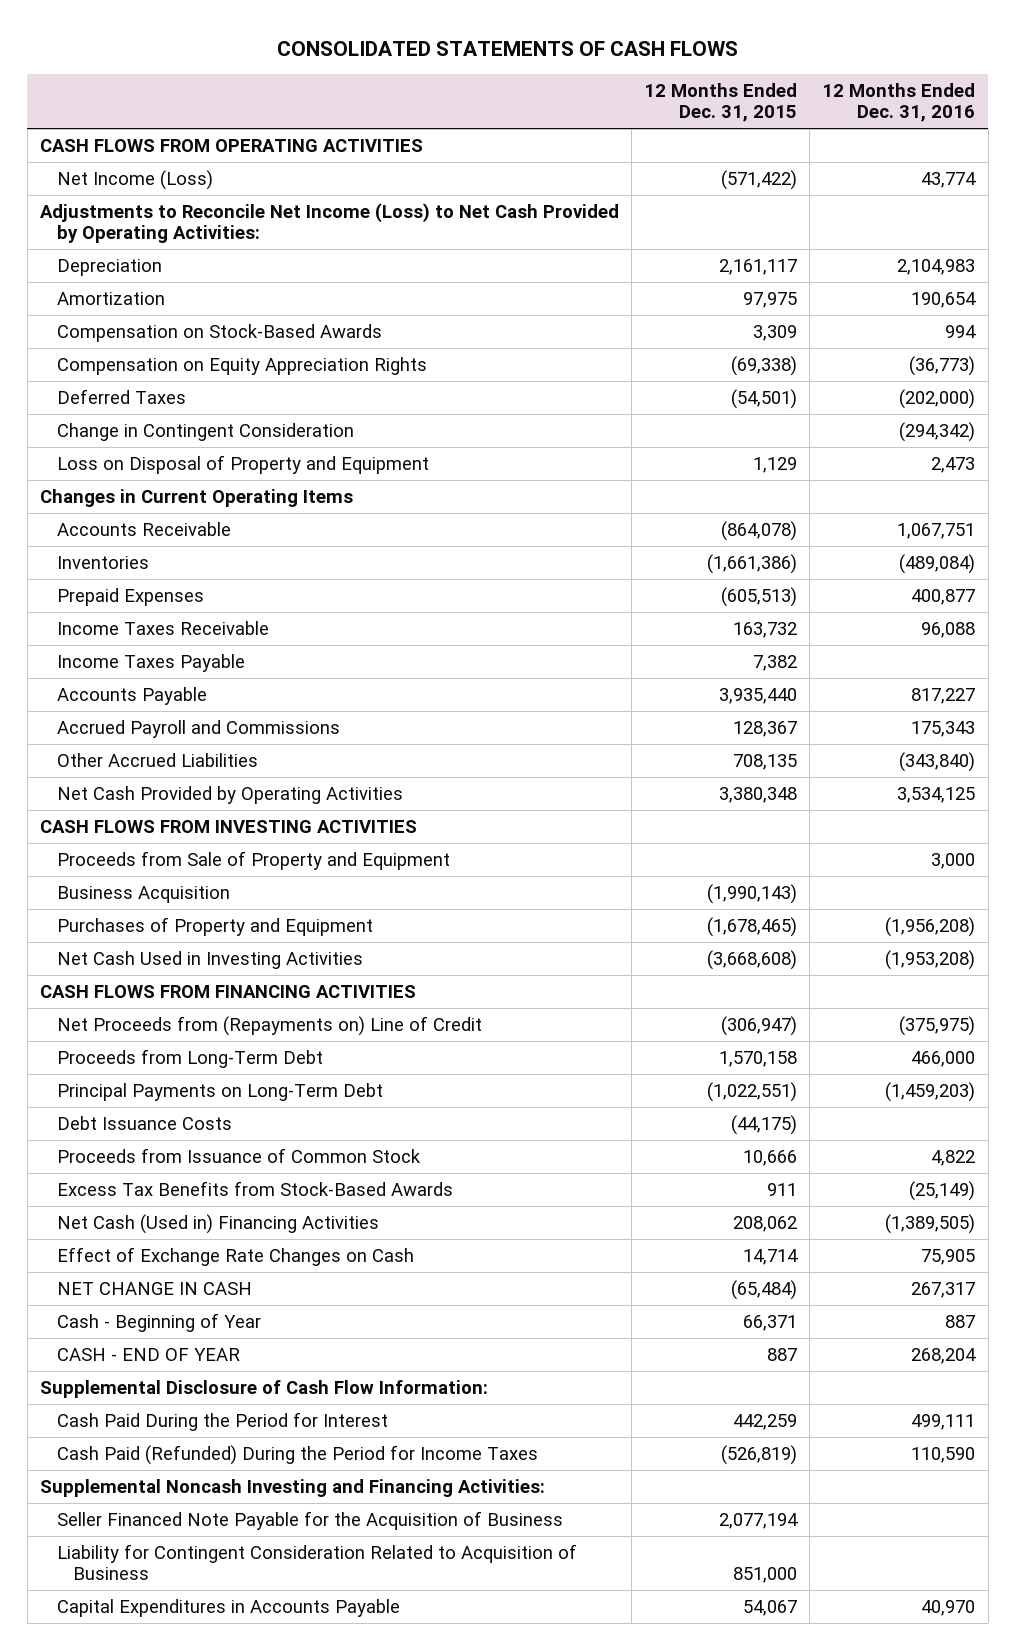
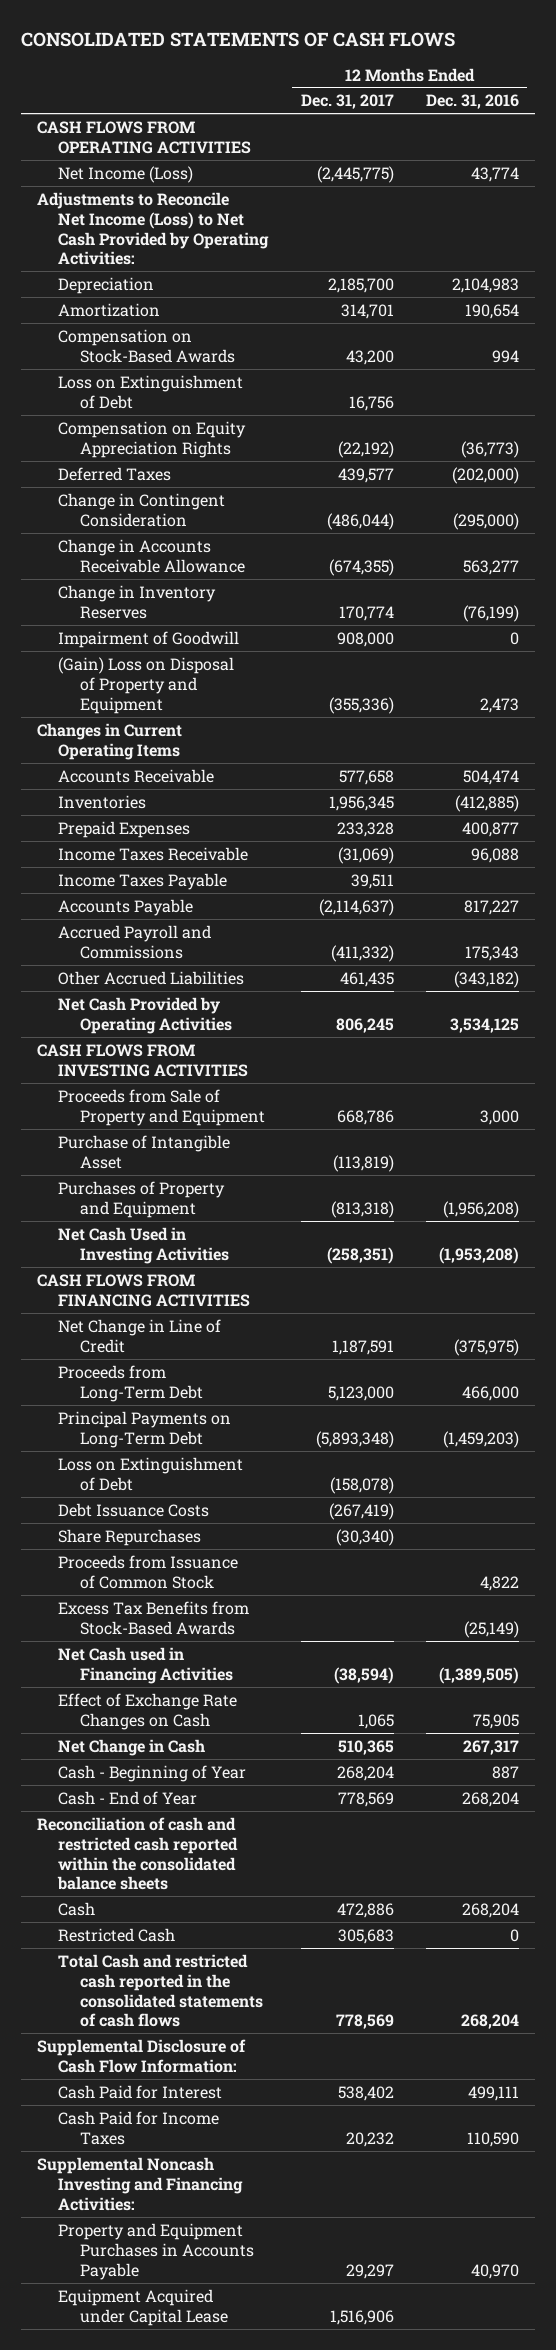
- | 12 Months Ended Dec. 31, 2015 | 12 Months Ended Dec. 31, 2016
+ | 12 Months Ended Dec. 31, 2017 | 12 Months Ended Dec. 31, 2016
+ Loss on Extinguishment of Debt | 16,756 |
- Change in Contingent Consideration | | (294,342)
- Loss on Disposal of Property and Equipment | 1,129 | 2,473
+ Change in Contingent Consideration | (486,044) | (295,000)
+ Change in Accounts Receivable Allowance | (674,355) | 563,277
+ Change in Inventory Reserves | 170,774 | (76,199)
+ Impairment of Goodwill | 908,000 | 0
+ (Gain) Loss on Disposal of Property and Equipment | (355,336) | 2,473
- Accounts Receivable | (864,078) | 1,067,751
- Inventories | (1,661,386) | (489,084)
+ Accounts Receivable | 577,658 | 504,474
+ Inventories | 1,956,345 | (412,885)
- Other Accrued Liabilities | 708,135 | (343,840)
+ Other Accrued Liabilities | 461,435 | (343,182)
- Business Acquisition | (1,990,143) |
+ Purchase of Intangible Asset | (113,819) |
- Net Proceeds from (Repayments on) Line of Credit | (306,947) | (375,975)
+ Net Change in Line of Credit | 1,187,591 | (375,975)
+ Loss on Extinguishment of Debt | (158,078) |
+ Share Repurchases | (30,340) |
- Net Cash (Used in) Financing Activities | 208,062 | (1,389,505)
+ Net Cash used in Financing Activities | (38,594) | (1,389,505)
- NET CHANGE IN CASH | (65,484) | 267,317
+ Net Change in Cash | 510,365 | 267,317
- CASH - END OF YEAR | 887 | 268,204
+ Cash - End of Year | 778,569 | 268,204
+ Reconciliation of cash and restricted cash reported within the consolidated balance sheets
+ Cash | 472,886 | 268,204
+ Restricted Cash | 305,683 | 0
+ Total Cash and restricted cash reported in the consolidated statements of cash flows | 778,569 | 268,204
- Cash Paid During the Period for Interest | 442,259 | 499,111
- Cash Paid (Refunded) During the Period for Income Taxes | (526,819) | 110,590
+ Cash Paid for Interest | 538,402 | 499,111
+ Cash Paid for Income Taxes | 20,232 | 110,590
- Seller Financed Note Payable for the Acquisition of Business | 2,077,194 |
- Liability for Contingent Consideration Related to Acquisition of Business | 851,000 |
- Capital Expenditures in Accounts Payable | 54,067 | 40,970
+ Property and Equipment Purchases in Accounts Payable | 29,297 | 40,970
+ Equipment Acquired under Capital Lease | 1,516,906 |

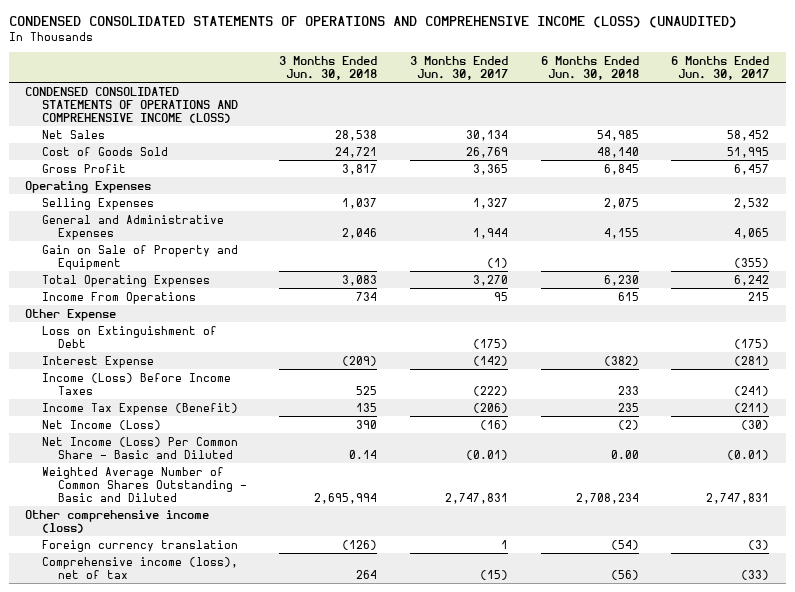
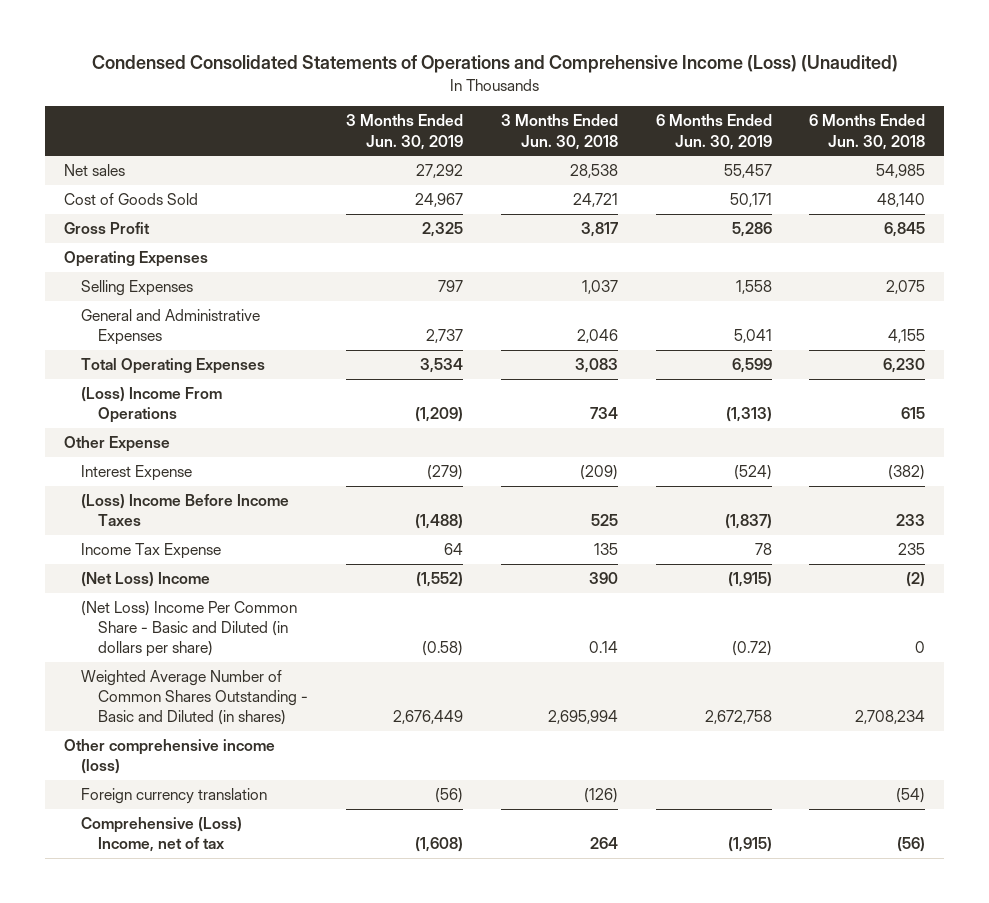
- CONDENSED CONSOLIDATED STATEMENTS OF OPERATIONS AND COMPREHENSIVE INCOME (LOSS) (UNAUDITED)
+ Condensed Consolidated Statements of Operations and Comprehensive Income (Loss) (Unaudited)
- | 3 Months Ended Jun. 30, 2018 | 3 Months Ended Jun. 30, 2017 | 6 Months Ended Jun. 30, 2018 | 6 Months Ended Jun. 30, 2017
+ | 3 Months Ended Jun. 30, 2019 | 3 Months Ended Jun. 30, 2018 | 6 Months Ended Jun. 30, 2019 | 6 Months Ended Jun. 30, 2018
- CONDENSED CONSOLIDATED STATEMENTS OF OPERATIONS AND COMPREHENSIVE INCOME (LOSS)
- Net Sales | 28,538 | 30,134 | 54,985 | 58,452
+ Net sales | 27,292 | 28,538 | 55,457 | 54,985
- Gain on Sale of Property and Equipment | | (1) | | (355)
- Income From Operations | 734 | 95 | 615 | 215
+ (Loss) Income From Operations | (1,209) | 734 | (1,313) | 615
- Loss on Extinguishment of Debt | | (175) | | (175)
- Income (Loss) Before Income Taxes | 525 | (222) | 233 | (241)
- Income Tax Expense (Benefit) | 135 | (206) | 235 | (211)
- Net Income (Loss) | 390 | (16) | (2) | (30)
- Net Income (Loss) Per Common Share - Basic and Diluted | 0.14 | (0.01) | 0.00 | (0.01)
- Weighted Average Number of Common Shares Outstanding - Basic and Diluted | 2,695,994 | 2,747,831 | 2,708,234 | 2,747,831
+ (Loss) Income Before Income Taxes | (1,488) | 525 | (1,837) | 233
+ Income Tax Expense | 64 | 135 | 78 | 235
+ (Net Loss) Income | (1,552) | 390 | (1,915) | (2)
+ (Net Loss) Income Per Common Share - Basic and Diluted (in dollars per share) | (0.58) | 0.14 | (0.72) | 0
+ Weighted Average Number of Common Shares Outstanding - Basic and Diluted (in shares) | 2,676,449 | 2,695,994 | 2,672,758 | 2,708,234
- Comprehensive income (loss), net of tax | 264 | (15) | (56) | (33)
+ Comprehensive (Loss) Income, net of tax | (1,608) | 264 | (1,915) | (56)

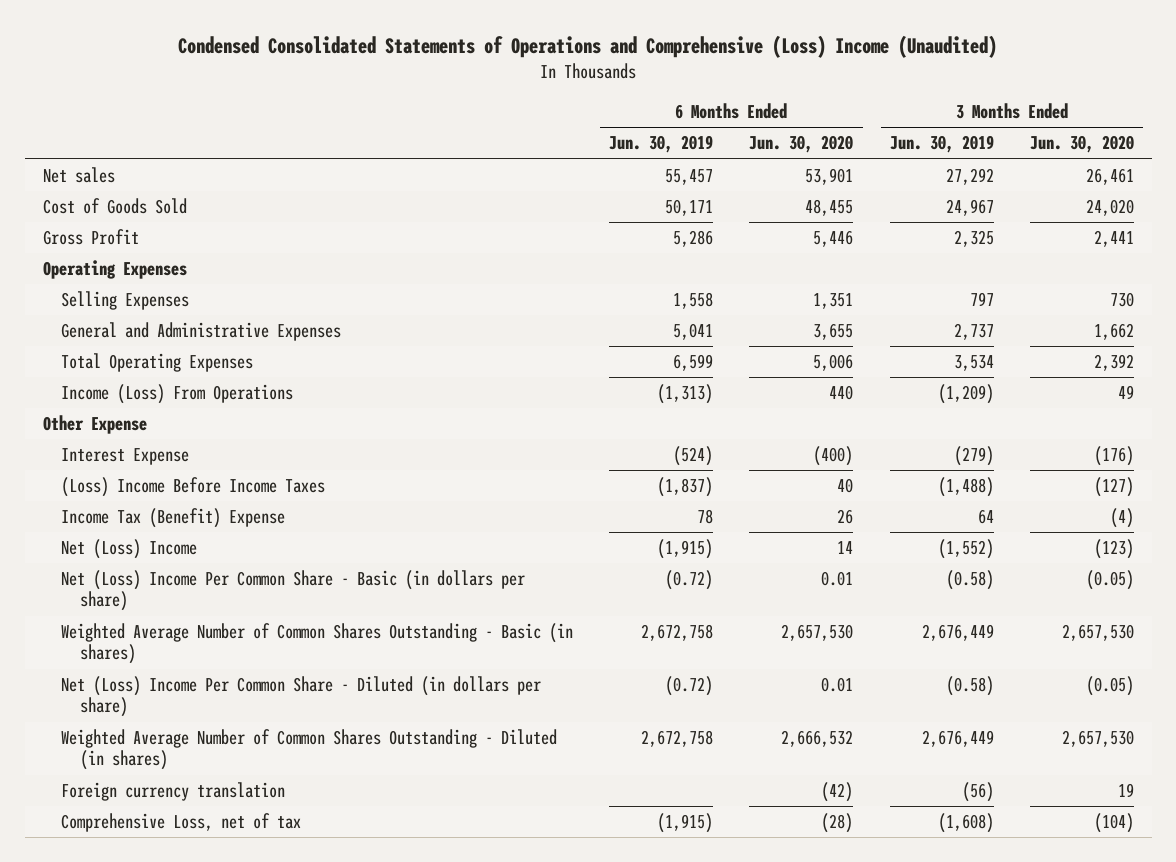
- Condensed Consolidated Statements of Operations and Comprehensive Income (Loss) (Unaudited)
+ Condensed Consolidated Statements of Operations and Comprehensive (Loss) Income (Unaudited)
- | 3 Months Ended Jun. 30, 2019 | 3 Months Ended Jun. 30, 2018 | 6 Months Ended Jun. 30, 2019 | 6 Months Ended Jun. 30, 2018
+ | 6 Months Ended Jun. 30, 2019 | 6 Months Ended Jun. 30, 2020 | 3 Months Ended Jun. 30, 2019 | 3 Months Ended Jun. 30, 2020
- (Loss) Income From Operations | (1,209) | 734 | (1,313) | 615
+ Income (Loss) From Operations | (1,313) | 440 | (1,209) | 49
- Income Tax Expense | 64 | 135 | 78 | 235
- (Net Loss) Income | (1,552) | 390 | (1,915) | (2)
- (Net Loss) Income Per Common Share - Basic and Diluted (in dollars per share) | (0.58) | 0.14 | (0.72) | 0
- Weighted Average Number of Common Shares Outstanding - Basic and Diluted (in shares) | 2,676,449 | 2,695,994 | 2,672,758 | 2,708,234
- Other comprehensive income (loss)
+ Income Tax (Benefit) Expense | 78 | 26 | 64 | (4)
+ Net (Loss) Income | (1,915) | 14 | (1,552) | (123)
+ Net (Loss) Income Per Common Share - Basic (in dollars per share) | (0.72) | 0.01 | (0.58) | (0.05)
+ Weighted Average Number of Common Shares Outstanding - Basic (in shares) | 2,672,758 | 2,657,530 | 2,676,449 | 2,657,530
+ Net (Loss) Income Per Common Share - Diluted (in dollars per share) | (0.72) | 0.01 | (0.58) | (0.05)
+ Weighted Average Number of Common Shares Outstanding - Diluted (in shares) | 2,672,758 | 2,666,532 | 2,676,449 | 2,657,530
- Comprehensive (Loss) Income, net of tax | (1,608) | 264 | (1,915) | (56)
+ Comprehensive Loss, net of tax | (1,915) | (28) | (1,608) | (104)

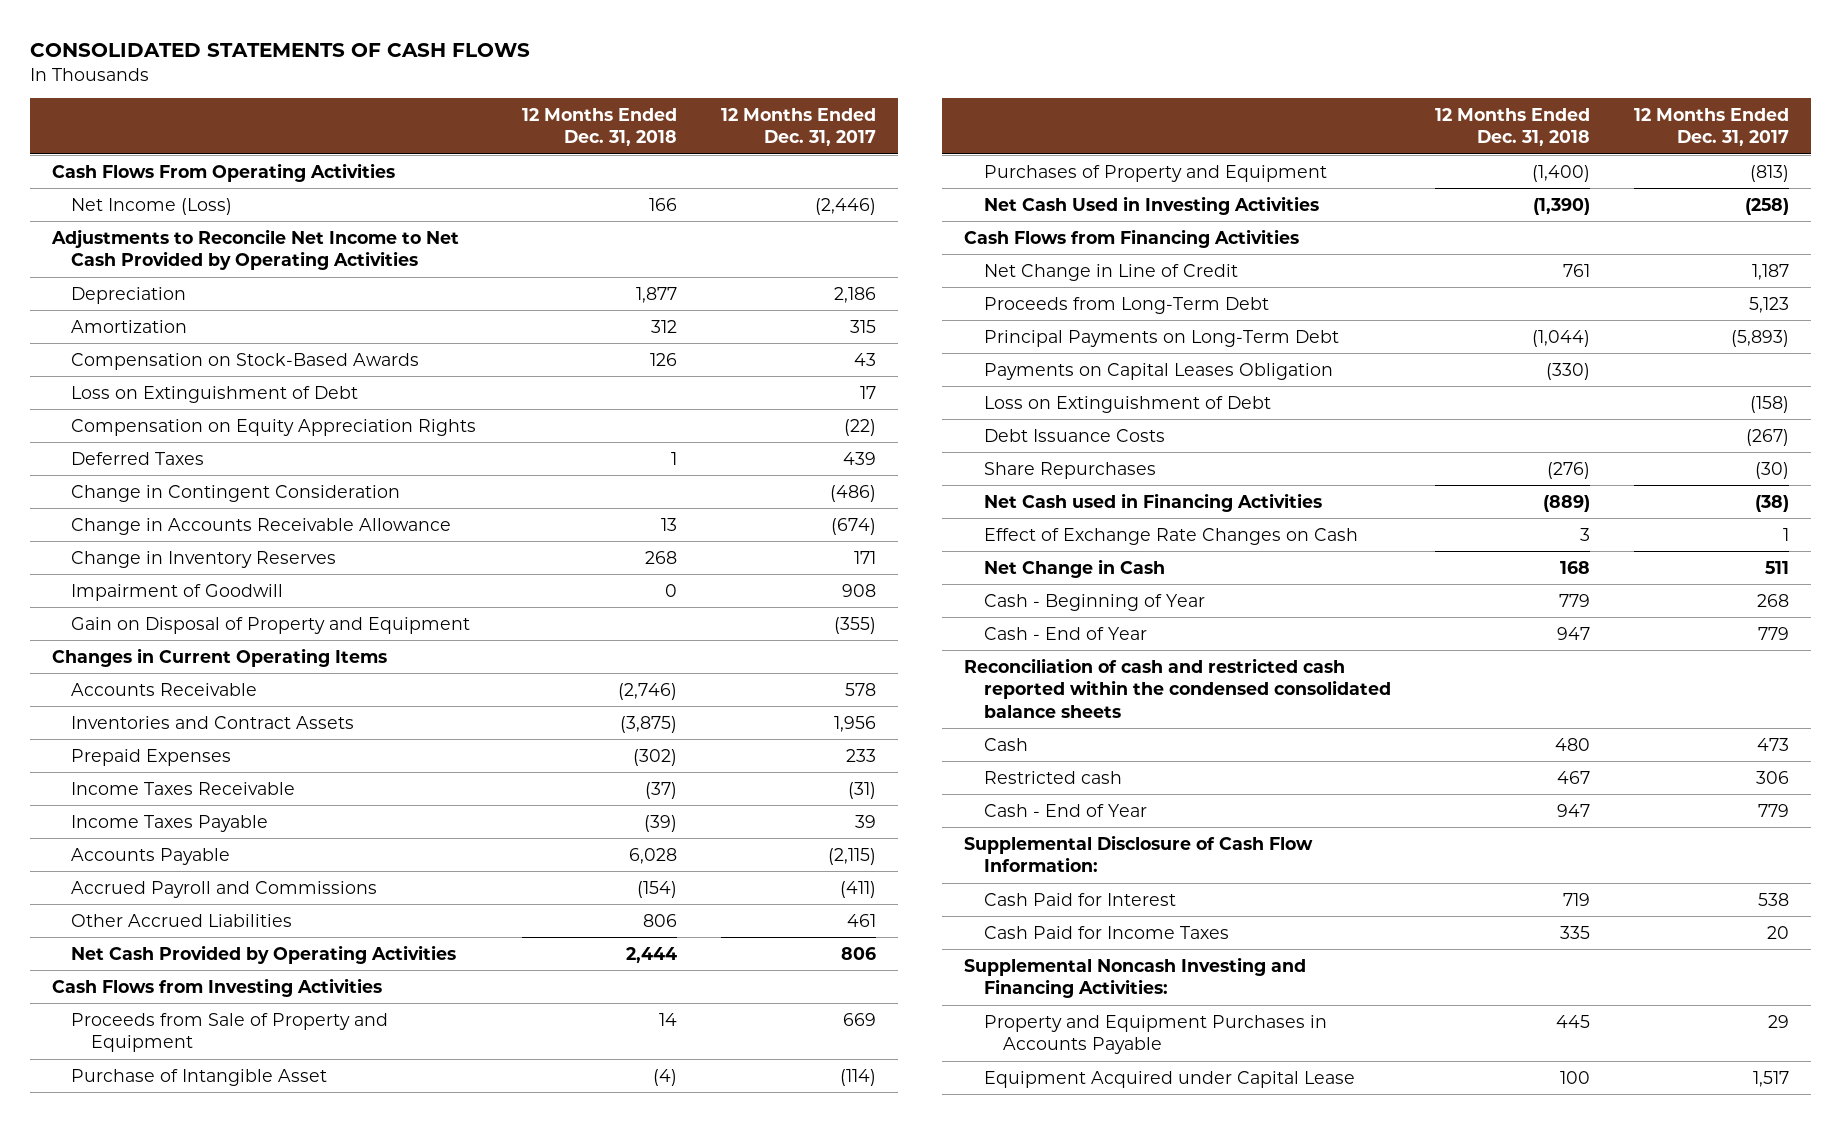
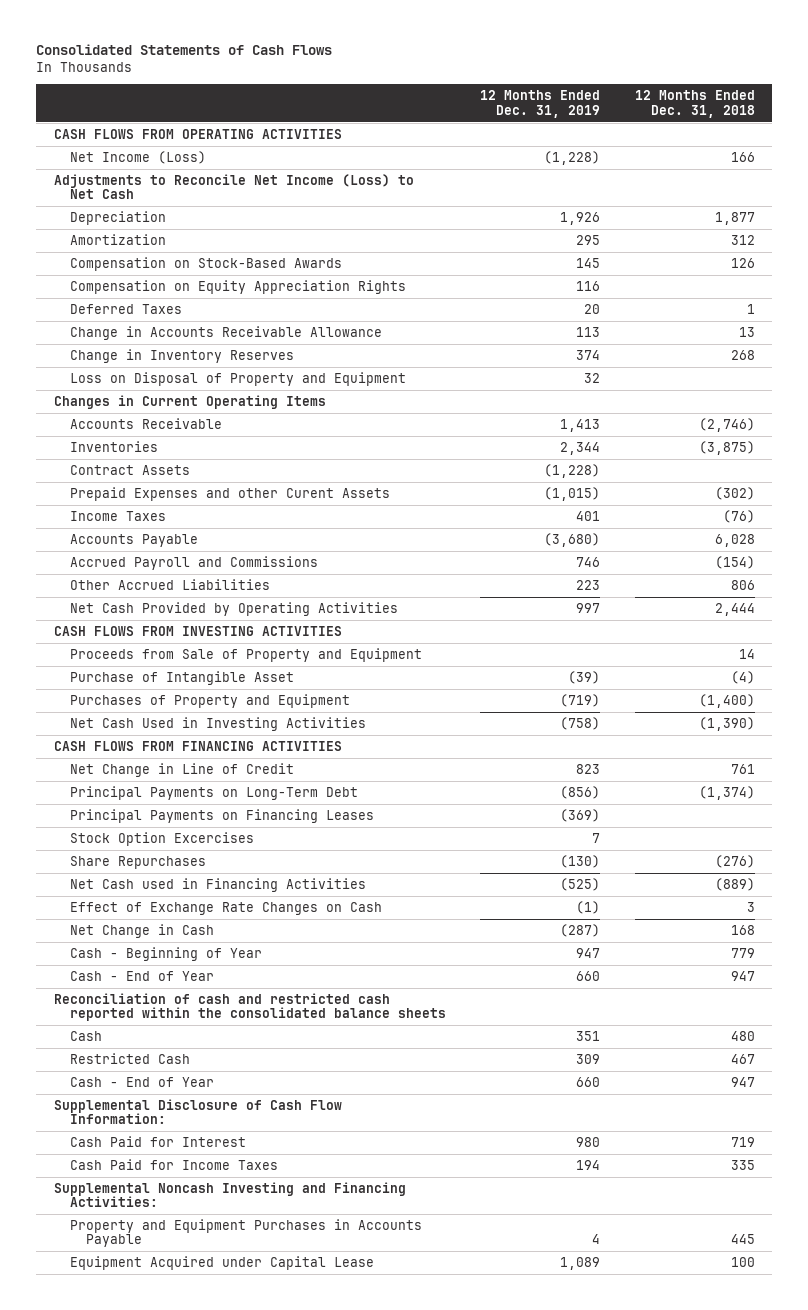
- CONSOLIDATED STATEMENTS OF CASH FLOWS
+ Consolidated Statements of Cash Flows
- | 12 Months Ended Dec. 31, 2018 | 12 Months Ended Dec. 31, 2017
+ | 12 Months Ended Dec. 31, 2019 | 12 Months Ended Dec. 31, 2018
- Cash Flows From Operating Activities
+ CASH FLOWS FROM OPERATING ACTIVITIES
- Adjustments to Reconcile Net Income to Net Cash Provided by Operating Activities
+ Adjustments to Reconcile Net Income (Loss) to Net Cash
- Loss on Extinguishment of Debt | | 17
- Change in Contingent Consideration | | (486)
- Impairment of Goodwill | 0 | 908
- Gain on Disposal of Property and Equipment | | (355)
+ Loss on Disposal of Property and Equipment | 32 |
- Inventories and Contract Assets | (3,875) | 1,956
- Prepaid Expenses | (302) | 233
- Income Taxes Receivable | (37) | (31)
- Income Taxes Payable | (39) | 39
+ Inventories | 2,344 | (3,875)
+ Contract Assets | (1,228) |
+ Prepaid Expenses and other Curent Assets | (1,015) | (302)
+ Income Taxes | 401 | (76)
- Cash Flows from Investing Activities
+ CASH FLOWS FROM INVESTING ACTIVITIES
- Cash Flows from Financing Activities
+ CASH FLOWS FROM FINANCING ACTIVITIES
- Proceeds from Long-Term Debt | | 5,123
- Principal Payments on Long-Term Debt | (1,044) | (5,893)
- Payments on Capital Leases Obligation | (330) |
- Loss on Extinguishment of Debt | | (158)
- Debt Issuance Costs | | (267)
+ Principal Payments on Long-Term Debt | (856) | (1,374)
+ Principal Payments on Financing Leases | (369) |
+ Stock Option Excercises | 7 |
- Reconciliation of cash and restricted cash reported within the condensed consolidated balance sheets
+ Reconciliation of cash and restricted cash reported within the consolidated balance sheets
- Restricted cash | 467 | 306
+ Restricted Cash | 309 | 467

